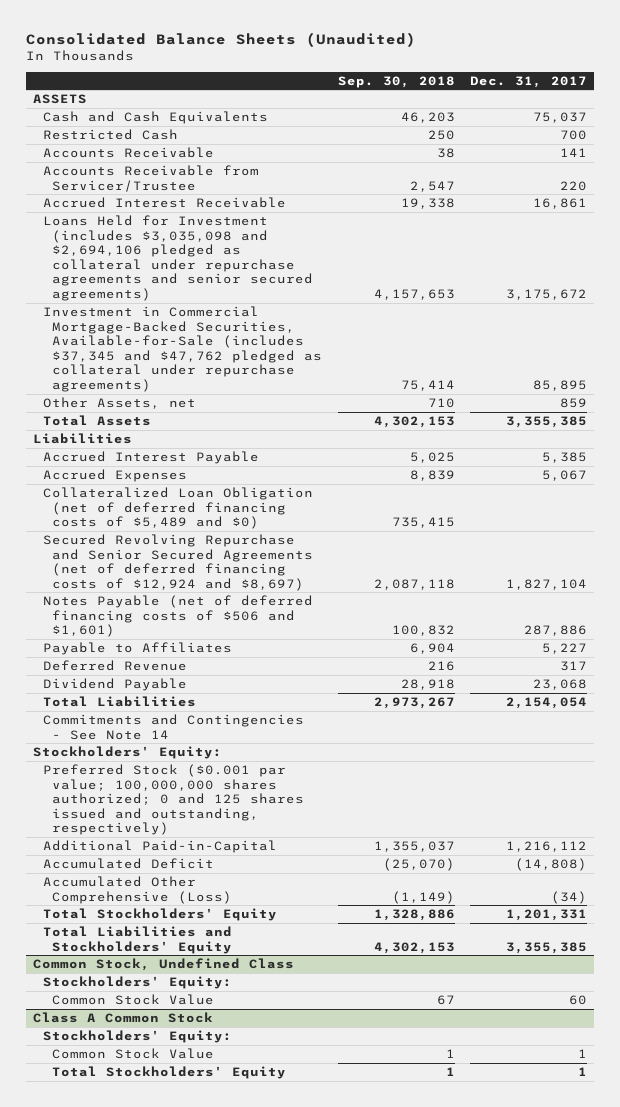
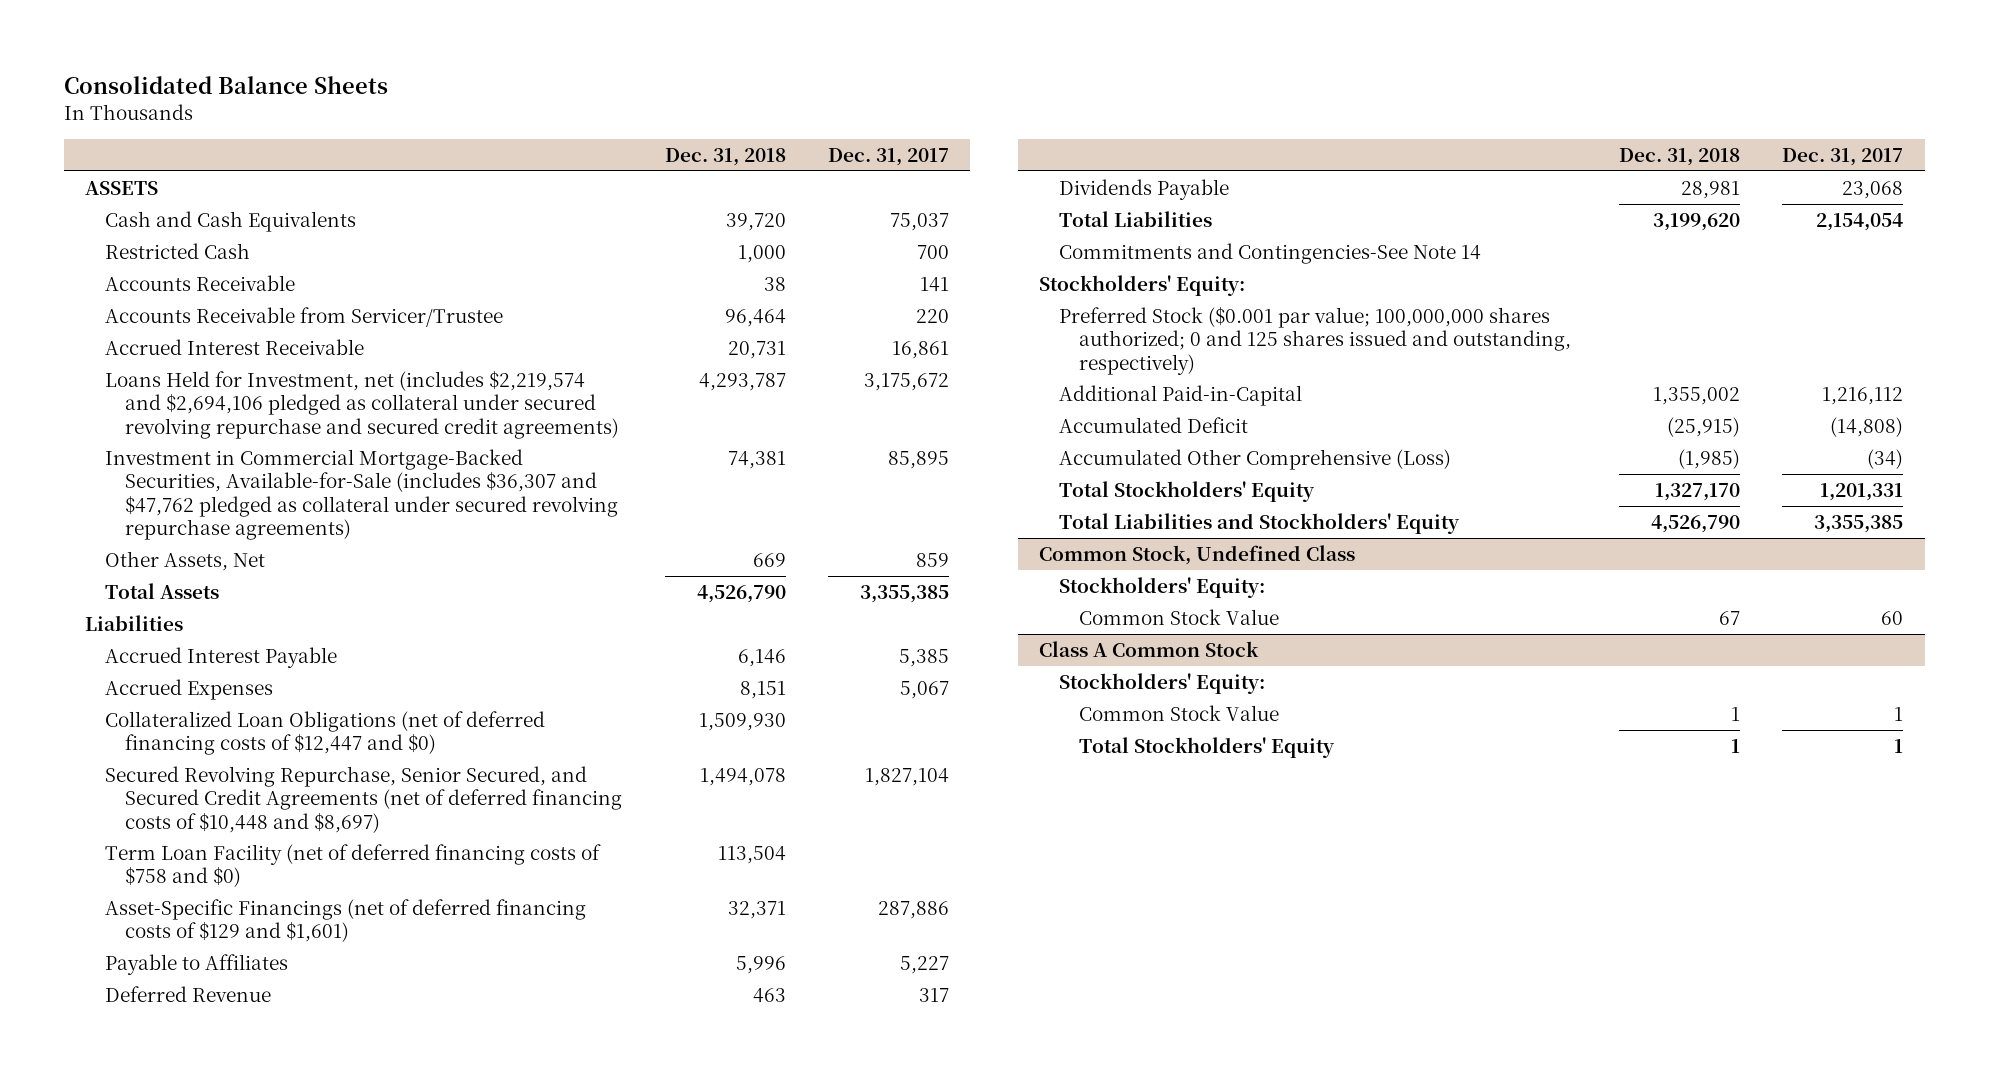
- Consolidated Balance Sheets (Unaudited)
+ Consolidated Balance Sheets
- | Sep. 30, 2018 | Dec. 31, 2017
+ | Dec. 31, 2018 | Dec. 31, 2017
- Loans Held for Investment (includes $3,035,098 and $2,694,106 pledged as collateral under repurchase agreements and senior secured agreements) | 4,157,653 | 3,175,672
- Investment in Commercial Mortgage-Backed Securities, Available-for-Sale (includes $37,345 and $47,762 pledged as collateral under repurchase agreements) | 75,414 | 85,895
- Other Assets, net | 710 | 859
+ Loans Held for Investment, net (includes $2,219,574 and $2,694,106 pledged as collateral under secured revolving repurchase and secured credit agreements) | 4,293,787 | 3,175,672
+ Investment in Commercial Mortgage-Backed Securities, Available-for-Sale (includes $36,307 and $47,762 pledged as collateral under secured revolving repurchase agreements) | 74,381 | 85,895
+ Other Assets, Net | 669 | 859
- Collateralized Loan Obligation (net of deferred financing costs of $5,489 and $0) | 735,415 |
- Secured Revolving Repurchase and Senior Secured Agreements (net of deferred financing costs of $12,924 and $8,697) | 2,087,118 | 1,827,104
- Notes Payable (net of deferred financing costs of $506 and $1,601) | 100,832 | 287,886
+ Collateralized Loan Obligations (net of deferred financing costs of $12,447 and $0) | 1,509,930 |
+ Secured Revolving Repurchase, Senior Secured, and Secured Credit Agreements (net of deferred financing costs of $10,448 and $8,697) | 1,494,078 | 1,827,104
+ Term Loan Facility (net of deferred financing costs of $758 and $0) | 113,504 |
+ Asset-Specific Financings (net of deferred financing costs of $129 and $1,601) | 32,371 | 287,886
- Dividend Payable | 28,918 | 23,068
+ Dividends Payable | 28,981 | 23,068
- Commitments and Contingencies - See Note 14
+ Commitments and Contingencies-See Note 14

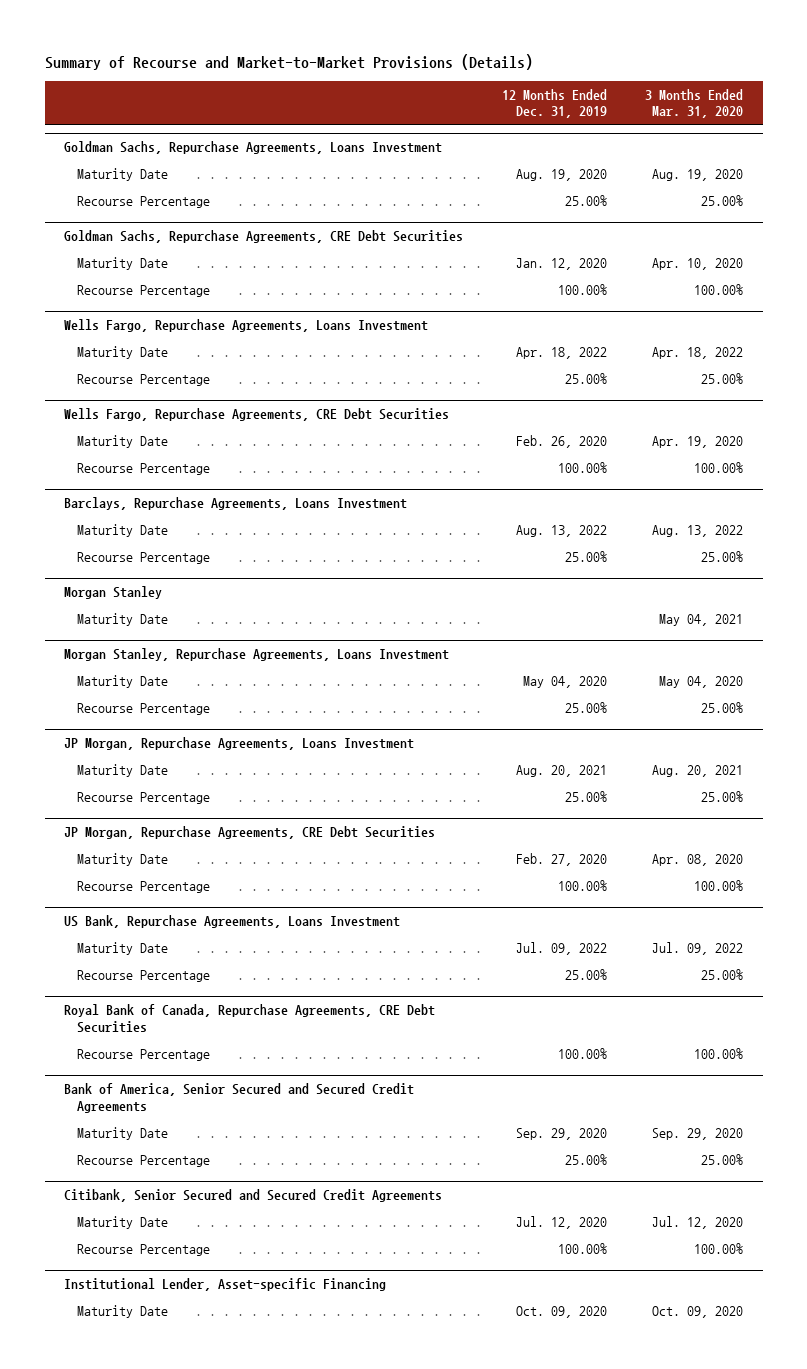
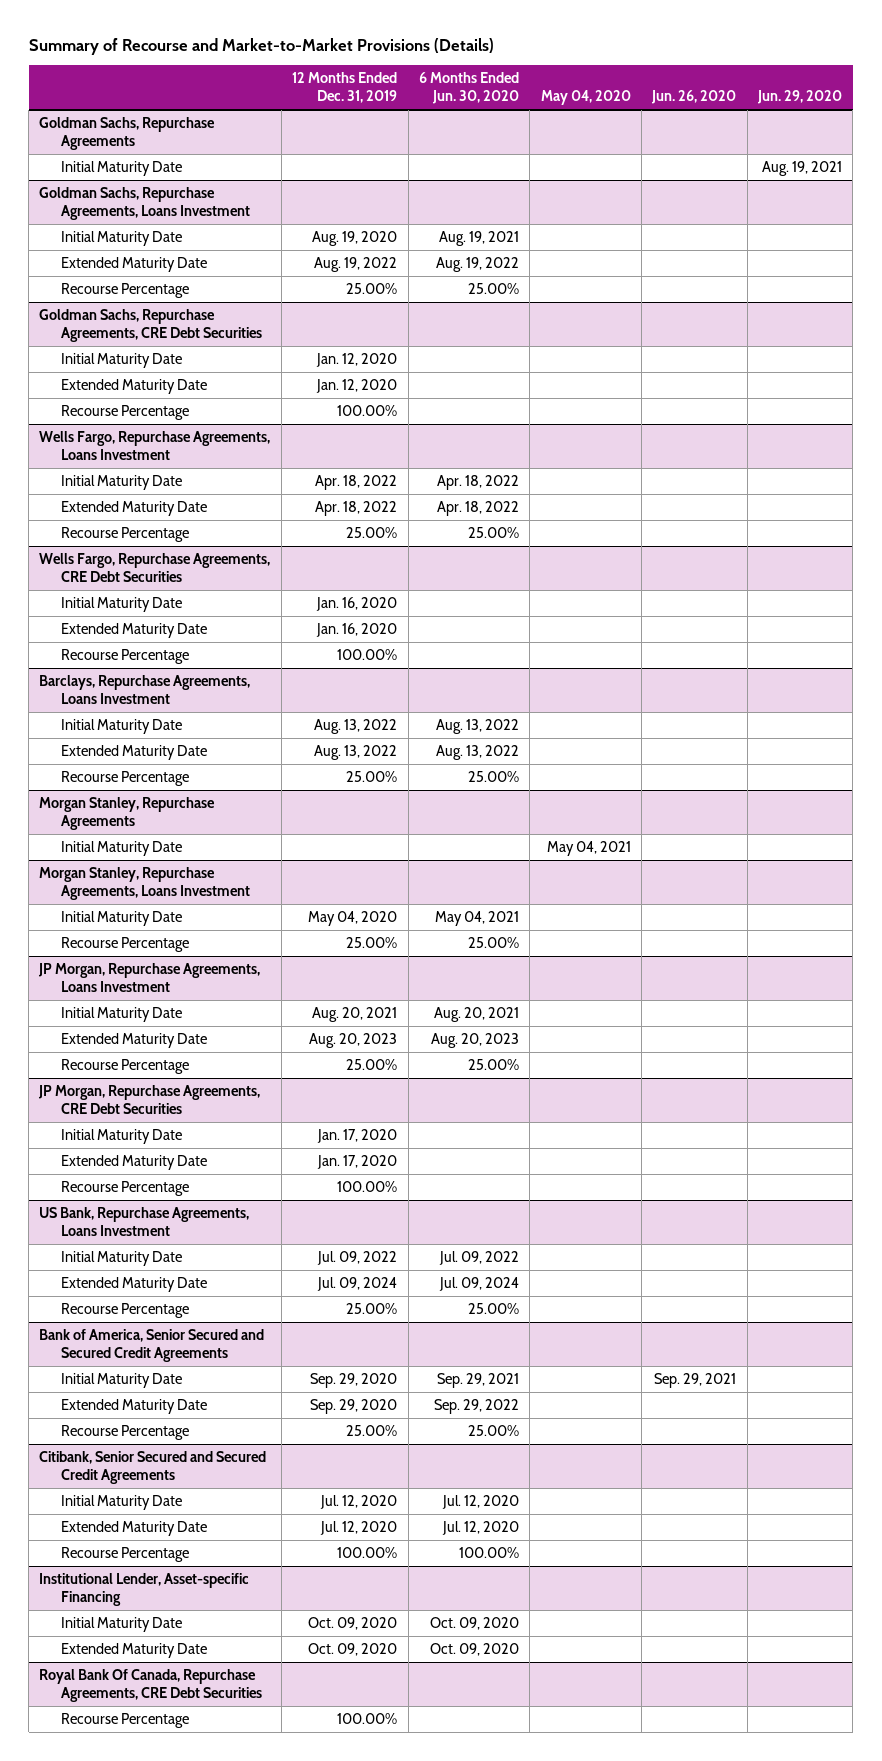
- | 12 Months Ended Dec. 31, 2019 | 3 Months Ended Mar. 31, 2020
+ | 12 Months Ended Dec. 31, 2019 | 6 Months Ended Jun. 30, 2020 | May 04, 2020 | Jun. 26, 2020 | Jun. 29, 2020
+ Goldman Sachs, Repurchase Agreements
+ Initial Maturity Date | | | | | Aug. 19, 2021
@ Goldman Sachs, Repurchase Agreements, Loans Investment
- Maturity Date | Aug. 19, 2020 | Aug. 19, 2020
+ Initial Maturity Date | Aug. 19, 2020 | Aug. 19, 2021 | | |
+ Extended Maturity Date | Aug. 19, 2022 | Aug. 19, 2022 | | |
@ Goldman Sachs, Repurchase Agreements, CRE Debt Securities
- Maturity Date | Jan. 12, 2020 | Apr. 10, 2020
+ Initial Maturity Date | Jan. 12, 2020 | | | |
+ Extended Maturity Date | Jan. 12, 2020 | | | |
@ Wells Fargo, Repurchase Agreements, Loans Investment
- Maturity Date | Apr. 18, 2022 | Apr. 18, 2022
+ Initial Maturity Date | Apr. 18, 2022 | Apr. 18, 2022 | | |
+ Extended Maturity Date | Apr. 18, 2022 | Apr. 18, 2022 | | |
@ Wells Fargo, Repurchase Agreements, CRE Debt Securities
- Maturity Date | Feb. 26, 2020 | Apr. 19, 2020
+ Initial Maturity Date | Jan. 16, 2020 | | | |
+ Extended Maturity Date | Jan. 16, 2020 | | | |
@ Barclays, Repurchase Agreements, Loans Investment
- Maturity Date | Aug. 13, 2022 | Aug. 13, 2022
+ Initial Maturity Date | Aug. 13, 2022 | Aug. 13, 2022 | | |
+ Extended Maturity Date | Aug. 13, 2022 | Aug. 13, 2022 | | |
- Morgan Stanley
- Maturity Date | | May 04, 2021
+ Morgan Stanley, Repurchase Agreements
+ Initial Maturity Date | | | May 04, 2021 | |
@ Morgan Stanley, Repurchase Agreements, Loans Investment
- Maturity Date | May 04, 2020 | May 04, 2020
+ Initial Maturity Date | May 04, 2020 | May 04, 2021 | | |
@ JP Morgan, Repurchase Agreements, Loans Investment
- Maturity Date | Aug. 20, 2021 | Aug. 20, 2021
+ Initial Maturity Date | Aug. 20, 2021 | Aug. 20, 2021 | | |
+ Extended Maturity Date | Aug. 20, 2023 | Aug. 20, 2023 | | |
@ JP Morgan, Repurchase Agreements, CRE Debt Securities
- Maturity Date | Feb. 27, 2020 | Apr. 08, 2020
+ Initial Maturity Date | Jan. 17, 2020 | | | |
+ Extended Maturity Date | Jan. 17, 2020 | | | |
@ US Bank, Repurchase Agreements, Loans Investment
- Maturity Date | Jul. 09, 2022 | Jul. 09, 2022
+ Initial Maturity Date | Jul. 09, 2022 | Jul. 09, 2022 | | |
+ Extended Maturity Date | Jul. 09, 2024 | Jul. 09, 2024 | | |
- Royal Bank of Canada, Repurchase Agreements, CRE Debt Securities
- Recourse Percentage | 100.00% | 100.00%
@ Bank of America, Senior Secured and Secured Credit Agreements
- Maturity Date | Sep. 29, 2020 | Sep. 29, 2020
+ Initial Maturity Date | Sep. 29, 2020 | Sep. 29, 2021 | | Sep. 29, 2021 |
+ Extended Maturity Date | Sep. 29, 2020 | Sep. 29, 2022 | | |
@ Citibank, Senior Secured and Secured Credit Agreements
- Maturity Date | Jul. 12, 2020 | Jul. 12, 2020
+ Initial Maturity Date | Jul. 12, 2020 | Jul. 12, 2020 | | |
+ Extended Maturity Date | Jul. 12, 2020 | Jul. 12, 2020 | | |
@ Institutional Lender, Asset-specific Financing
- Maturity Date | Oct. 09, 2020 | Oct. 09, 2020
+ Initial Maturity Date | Oct. 09, 2020 | Oct. 09, 2020 | | |
+ Extended Maturity Date | Oct. 09, 2020 | Oct. 09, 2020 | | |
+ Royal Bank Of Canada, Repurchase Agreements, CRE Debt Securities
+ Recourse Percentage | 100.00% | | | |

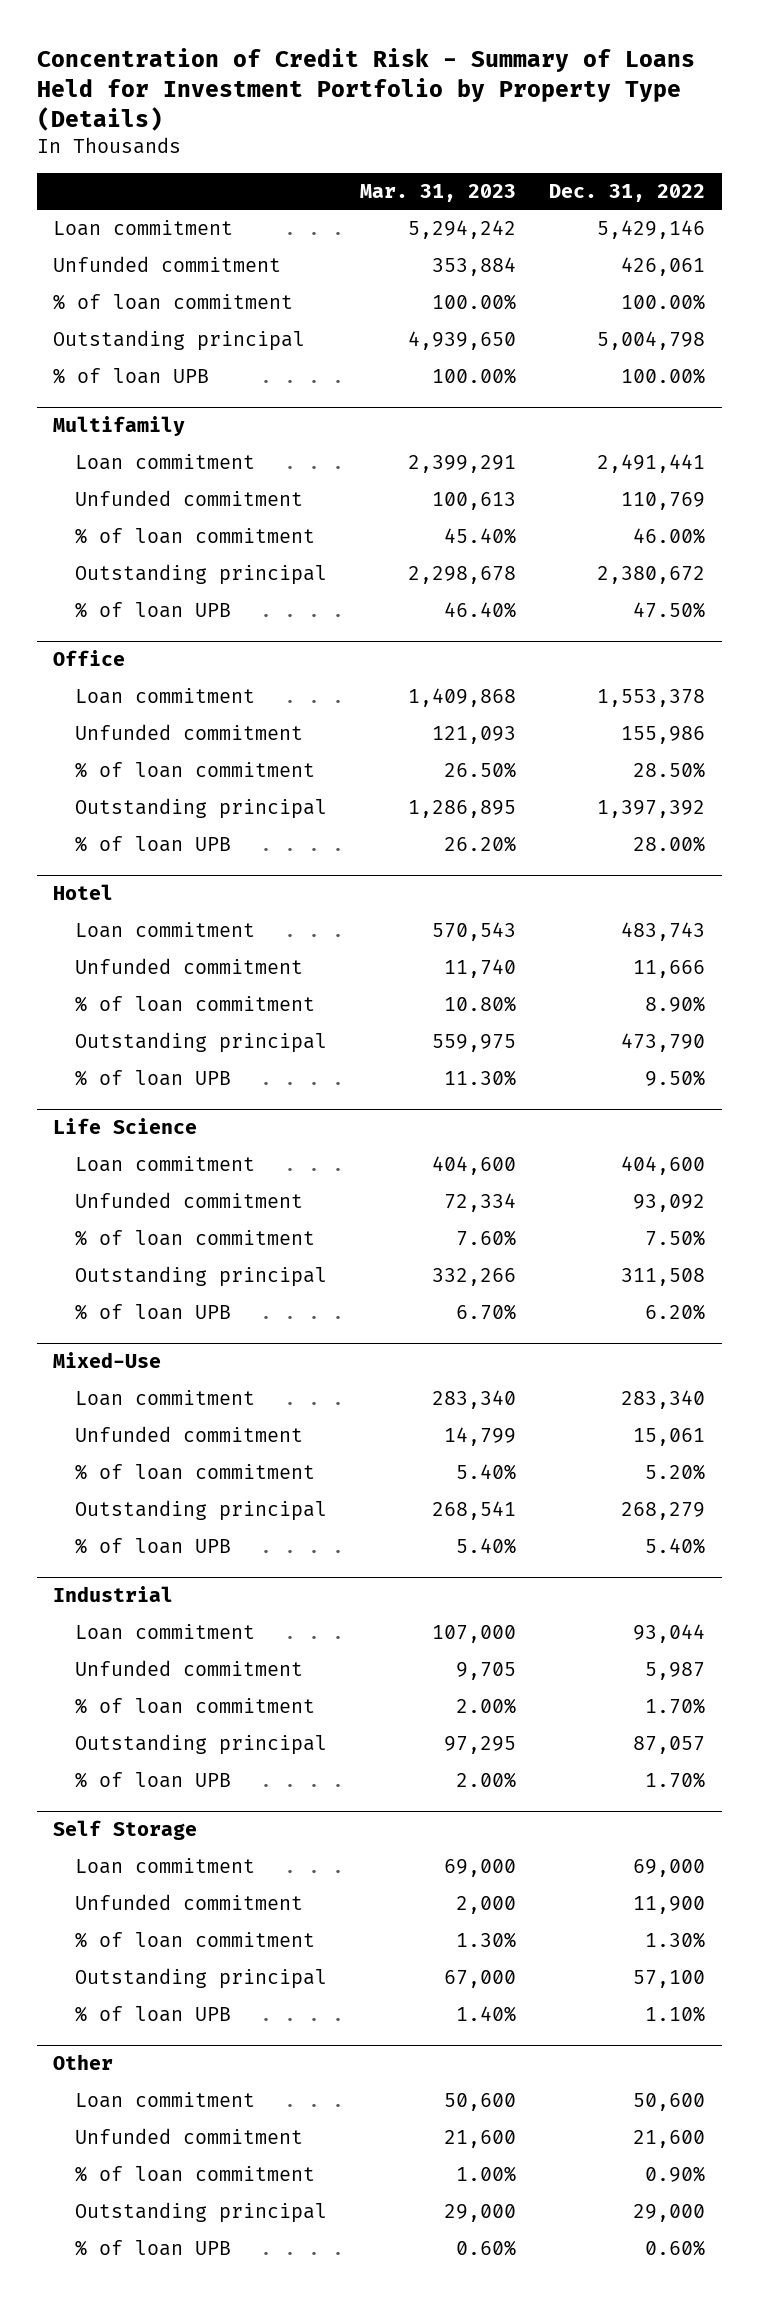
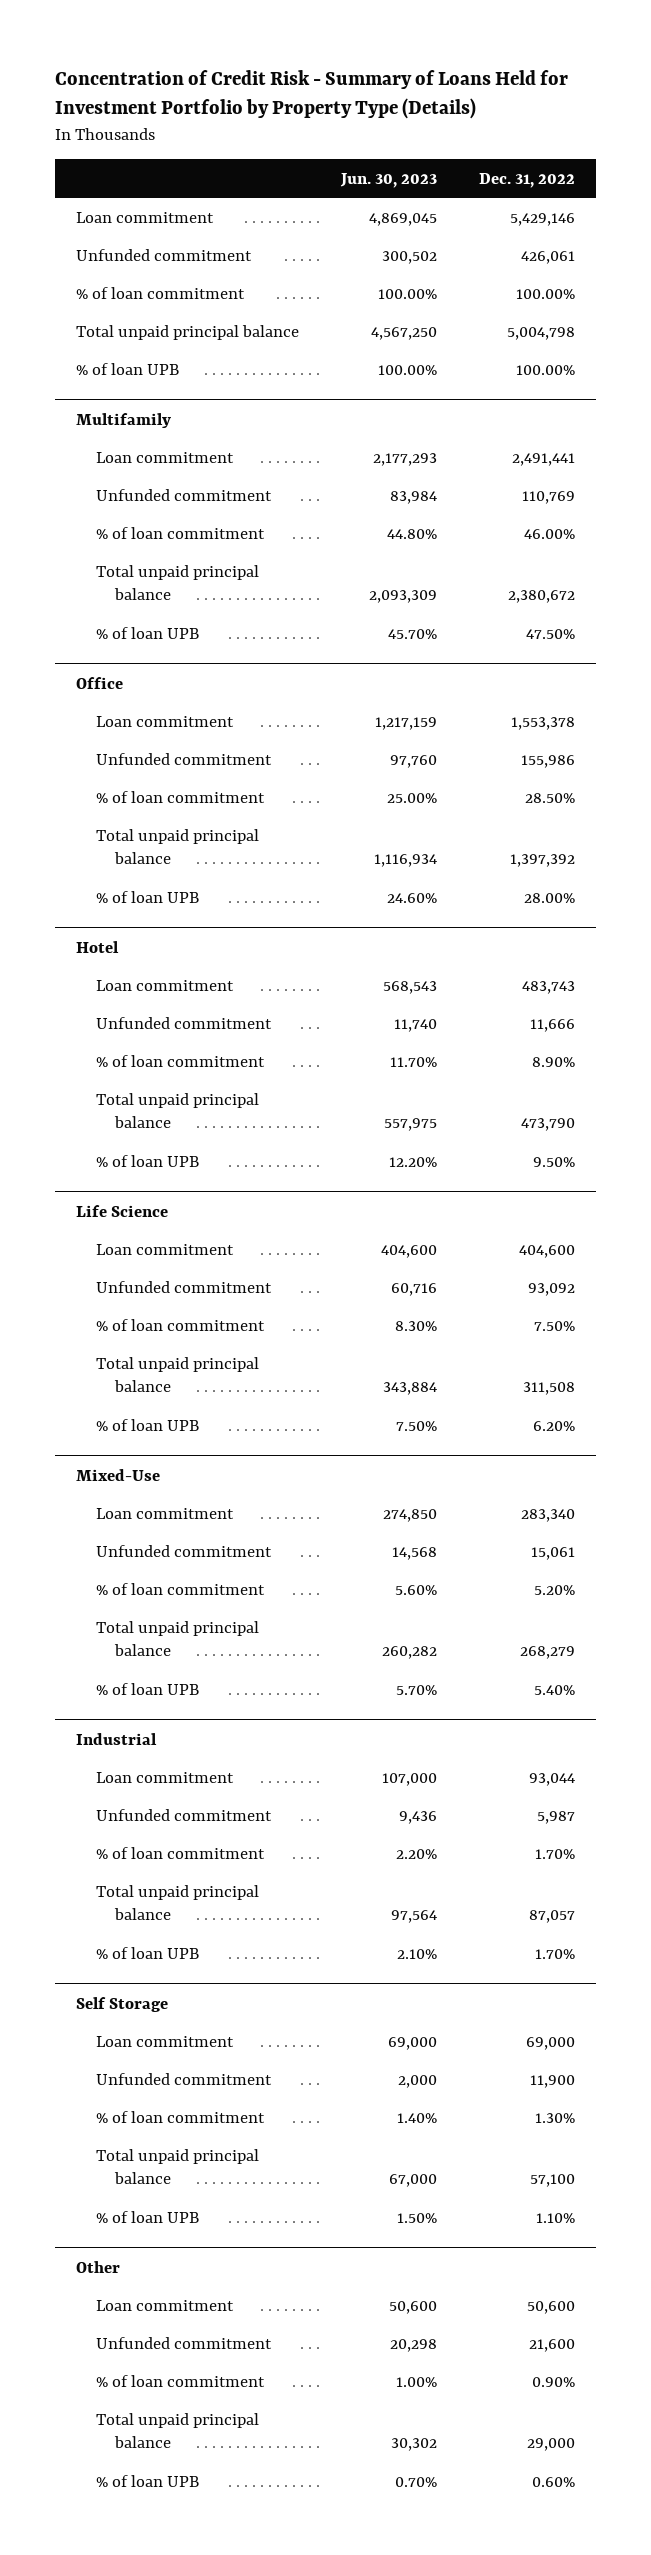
- | Mar. 31, 2023 | Dec. 31, 2022
+ | Jun. 30, 2023 | Dec. 31, 2022
- Outstanding principal | 4,939,650 | 5,004,798
+ Total unpaid principal balance | 4,567,250 | 5,004,798
@ Multifamily
- Outstanding principal | 2,298,678 | 2,380,672
+ Total unpaid principal balance | 2,093,309 | 2,380,672
@ Office
- Outstanding principal | 1,286,895 | 1,397,392
+ Total unpaid principal balance | 1,116,934 | 1,397,392
@ Hotel
- Outstanding principal | 559,975 | 473,790
+ Total unpaid principal balance | 557,975 | 473,790
@ Life Science
- Outstanding principal | 332,266 | 311,508
+ Total unpaid principal balance | 343,884 | 311,508
@ Mixed-Use
- Outstanding principal | 268,541 | 268,279
+ Total unpaid principal balance | 260,282 | 268,279
@ Industrial
- Outstanding principal | 97,295 | 87,057
+ Total unpaid principal balance | 97,564 | 87,057
@ Self Storage
- Outstanding principal | 67,000 | 57,100
+ Total unpaid principal balance | 67,000 | 57,100
@ Other
- Outstanding principal | 29,000 | 29,000
+ Total unpaid principal balance | 30,302 | 29,000

